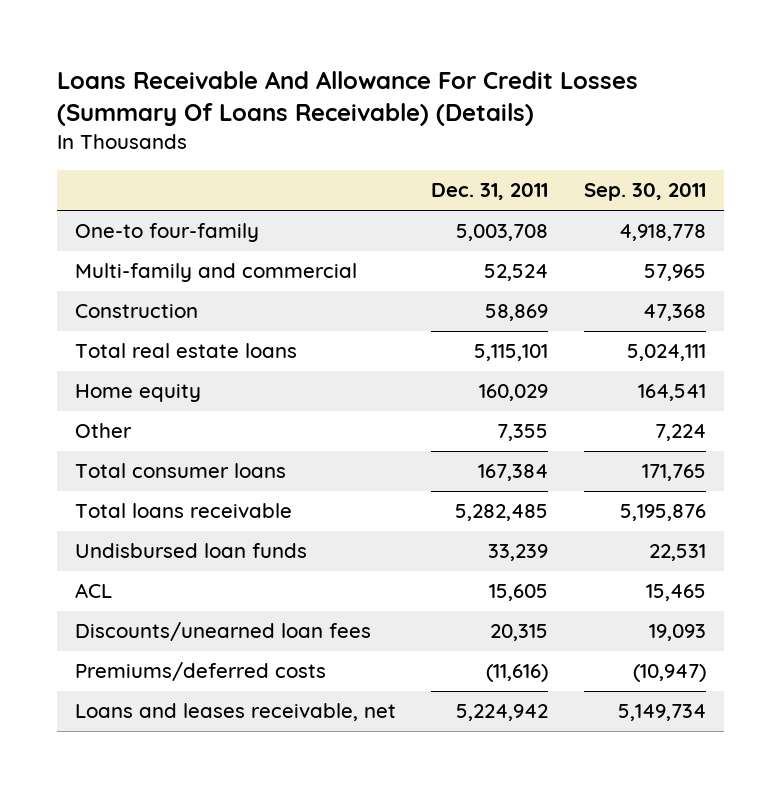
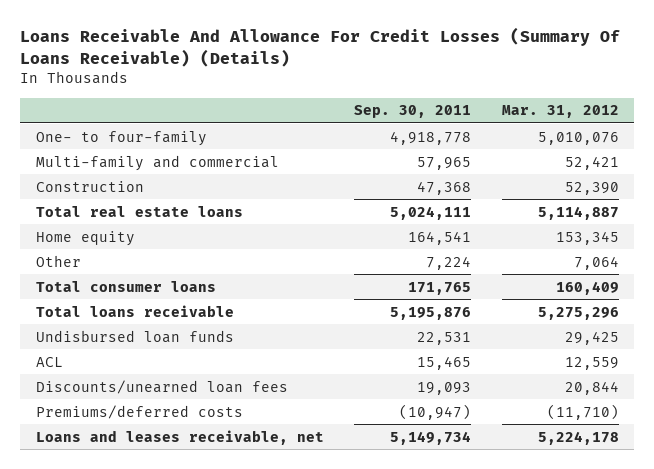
- | Dec. 31, 2011 | Sep. 30, 2011
+ | Sep. 30, 2011 | Mar. 31, 2012
- One-to four-family | 5,003,708 | 4,918,778
+ One- to four-family | 4,918,778 | 5,010,076

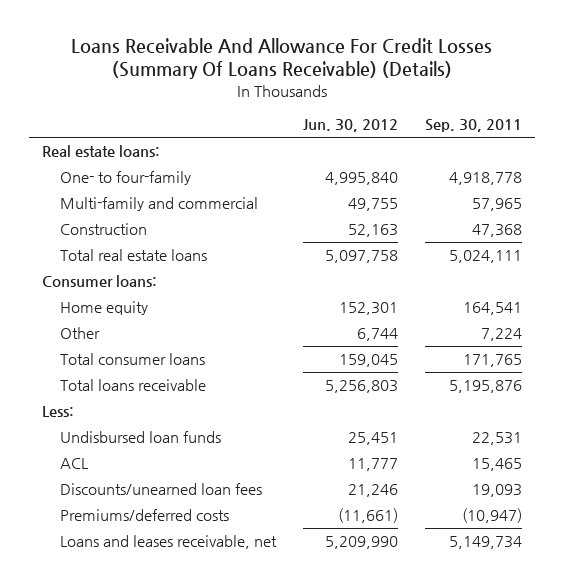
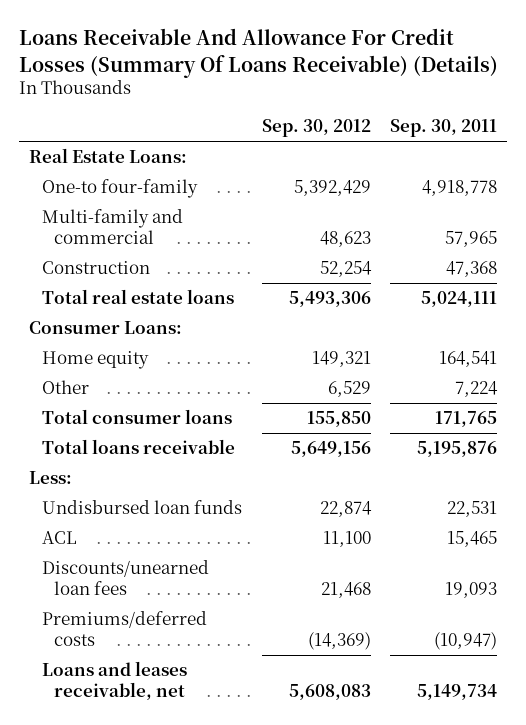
- | Jun. 30, 2012 | Sep. 30, 2011
+ | Sep. 30, 2012 | Sep. 30, 2011
- Real estate loans:
- One- to four-family | 4,995,840 | 4,918,778
+ Real Estate Loans:
+ One-to four-family | 5,392,429 | 4,918,778
- Consumer loans:
+ Consumer Loans:

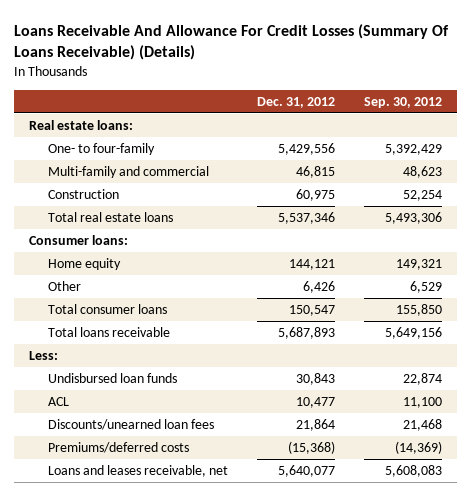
- | Sep. 30, 2012 | Sep. 30, 2011
+ | Dec. 31, 2012 | Sep. 30, 2012
- Real Estate Loans:
- One-to four-family | 5,392,429 | 4,918,778
+ Real estate loans:
+ One- to four-family | 5,429,556 | 5,392,429
- Consumer Loans:
+ Consumer loans:

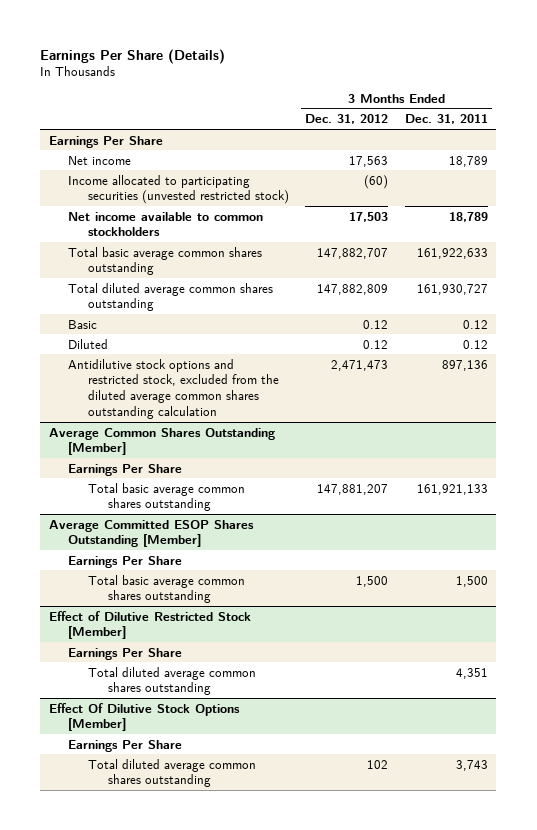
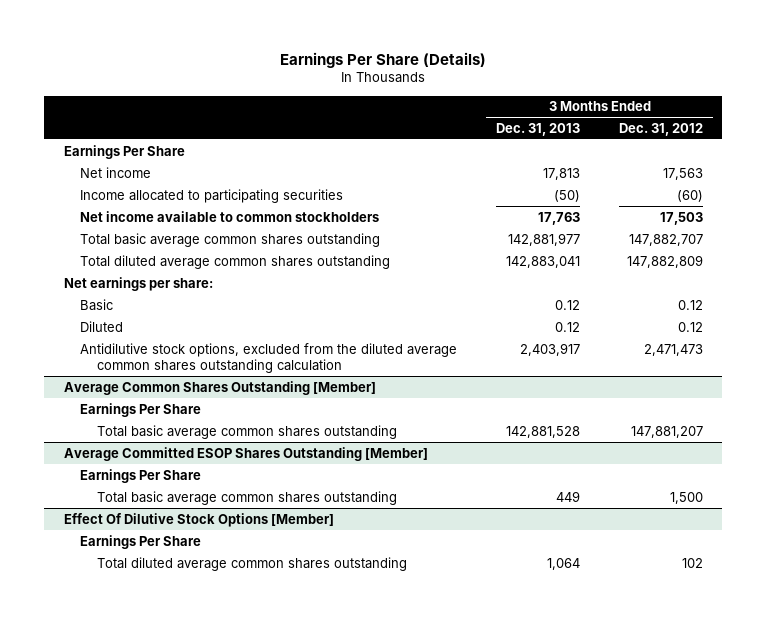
- | 3 Months Ended Dec. 31, 2012 | 3 Months Ended Dec. 31, 2011
+ | 3 Months Ended Dec. 31, 2013 | 3 Months Ended Dec. 31, 2012
- Income allocated to participating securities (unvested restricted stock) | (60) |
+ Income allocated to participating securities | (50) | (60)
+ Net earnings per share:
- Antidilutive stock options and restricted stock, excluded from the diluted average common shares outstanding calculation | 2,471,473 | 897,136
+ Antidilutive stock options, excluded from the diluted average common shares outstanding calculation | 2,403,917 | 2,471,473
- Effect of Dilutive Restricted Stock [Member]
- Earnings Per Share
- Total diluted average common shares outstanding | | 4,351

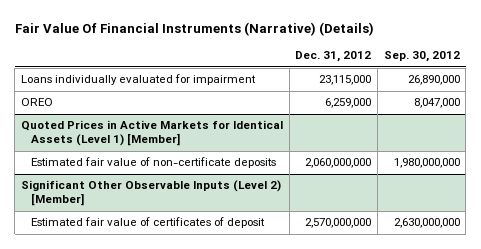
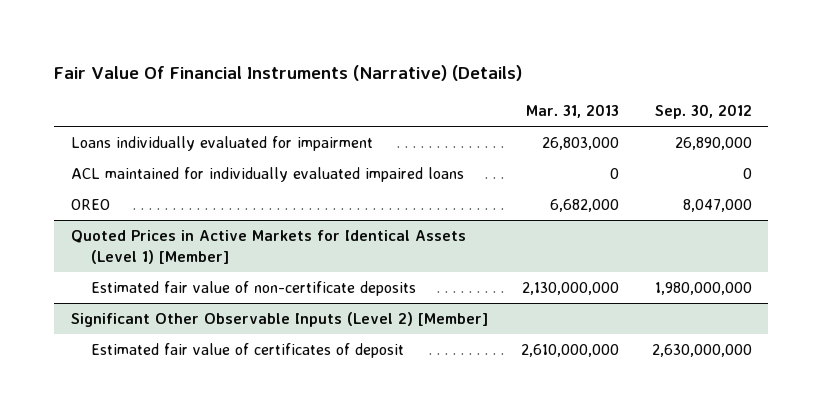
- | Dec. 31, 2012 | Sep. 30, 2012
+ | Mar. 31, 2013 | Sep. 30, 2012
+ ACL maintained for individually evaluated impaired loans | 0 | 0

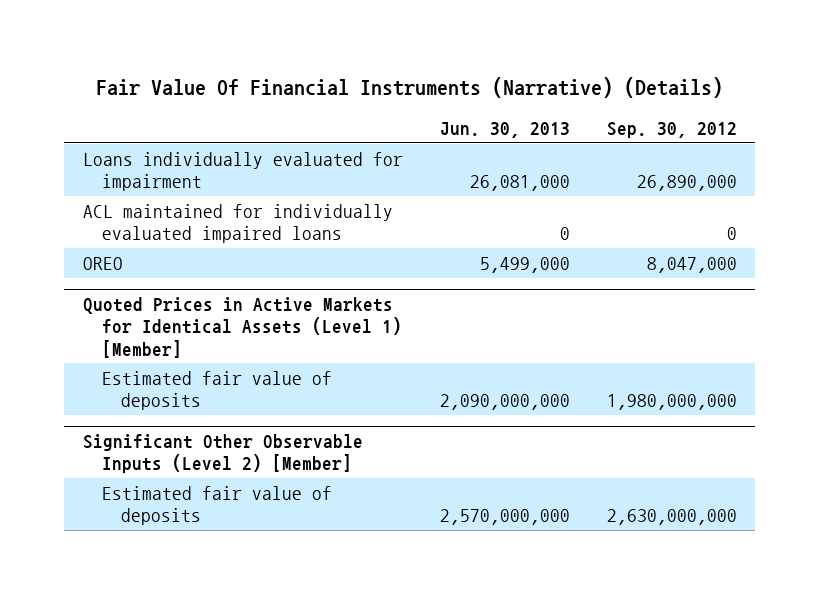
- | Mar. 31, 2013 | Sep. 30, 2012
+ | Jun. 30, 2013 | Sep. 30, 2012
@ Quoted Prices in Active Markets for Identical Assets (Level 1) [Member]
- Estimated fair value of non-certificate deposits | 2,130,000,000 | 1,980,000,000
+ Estimated fair value of deposits | 2,090,000,000 | 1,980,000,000
@ Significant Other Observable Inputs (Level 2) [Member]
- Estimated fair value of certificates of deposit | 2,610,000,000 | 2,630,000,000
+ Estimated fair value of deposits | 2,570,000,000 | 2,630,000,000

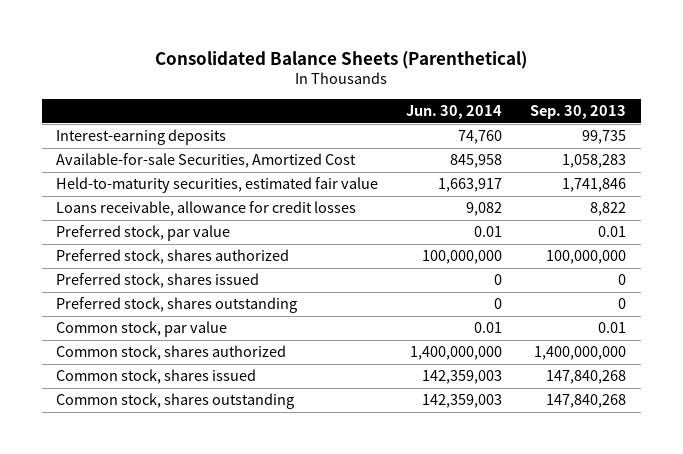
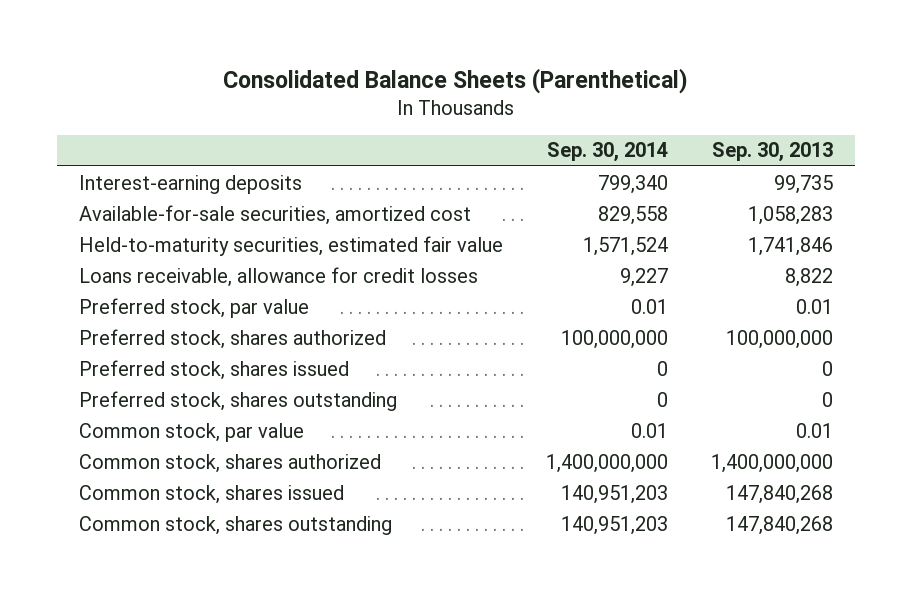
- | Jun. 30, 2014 | Sep. 30, 2013
+ | Sep. 30, 2014 | Sep. 30, 2013
- Available-for-sale Securities, Amortized Cost | 845,958 | 1,058,283
+ Available-for-sale securities, amortized cost | 829,558 | 1,058,283

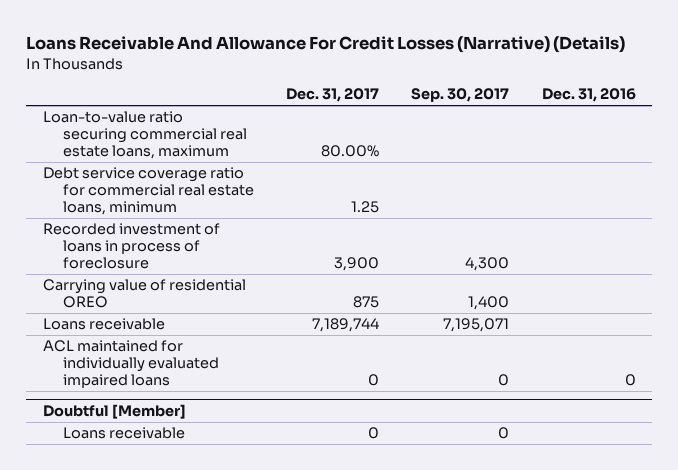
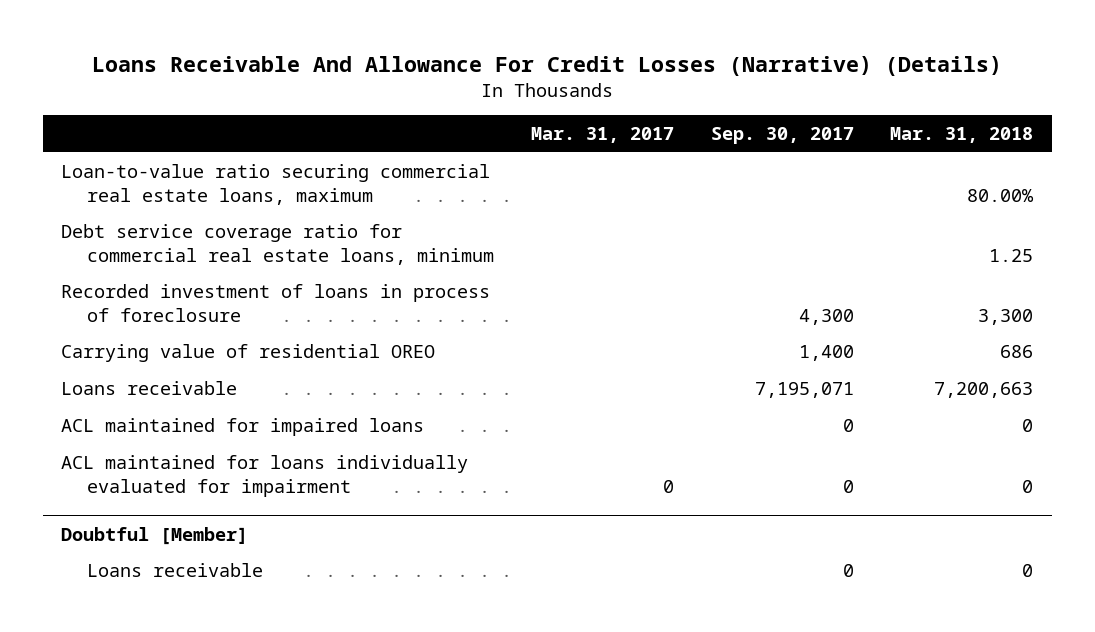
- | Dec. 31, 2017 | Sep. 30, 2017 | Dec. 31, 2016
+ | Mar. 31, 2017 | Sep. 30, 2017 | Mar. 31, 2018
- ACL maintained for individually evaluated impaired loans | 0 | 0 | 0
+ ACL maintained for impaired loans | | 0 | 0
+ ACL maintained for loans individually evaluated for impairment | 0 | 0 | 0

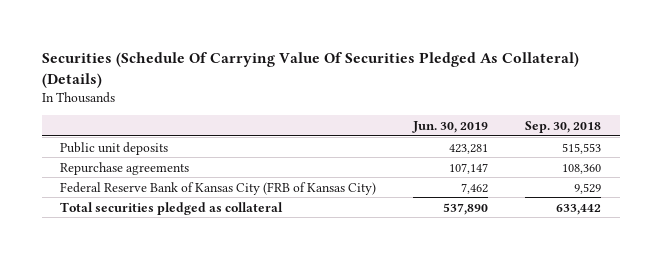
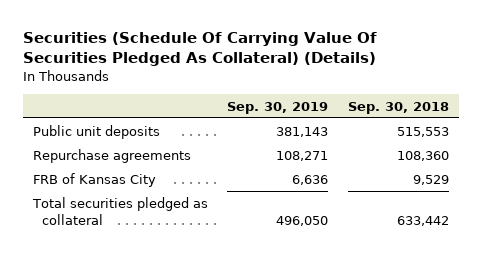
- | Jun. 30, 2019 | Sep. 30, 2018
+ | Sep. 30, 2019 | Sep. 30, 2018
- Federal Reserve Bank of Kansas City (FRB of Kansas City) | 7,462 | 9,529
+ FRB of Kansas City | 6,636 | 9,529

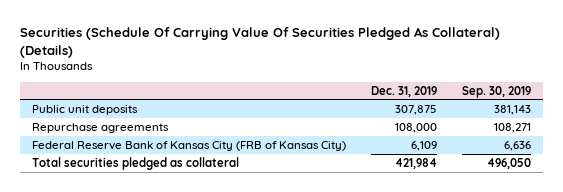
- | Sep. 30, 2019 | Sep. 30, 2018
+ | Dec. 31, 2019 | Sep. 30, 2019
- FRB of Kansas City | 6,636 | 9,529
+ Federal Reserve Bank of Kansas City (FRB of Kansas City) | 6,109 | 6,636

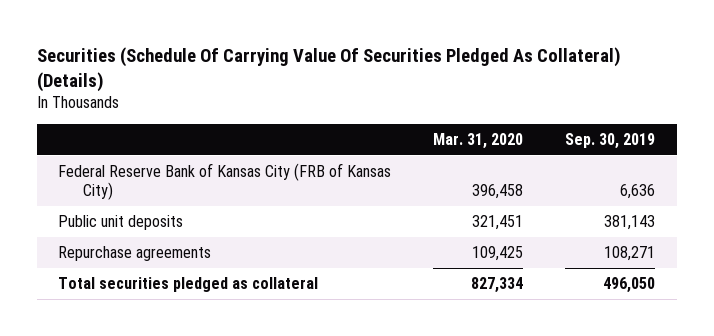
- | Dec. 31, 2019 | Sep. 30, 2019
+ | Mar. 31, 2020 | Sep. 30, 2019
moved up: Federal Reserve Bank of Kansas City (FRB of Kansas City) | 396,458 | 6,636

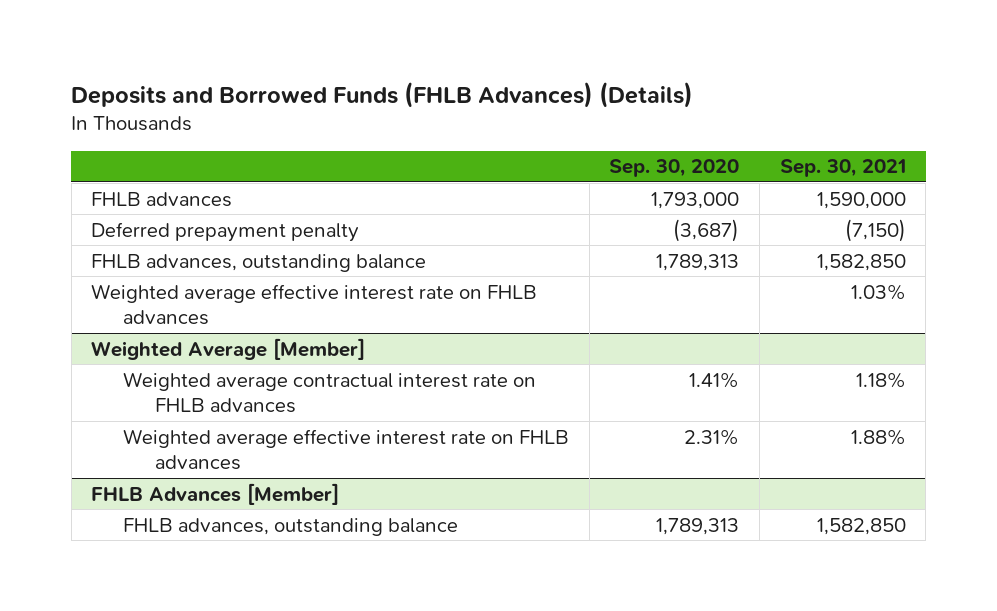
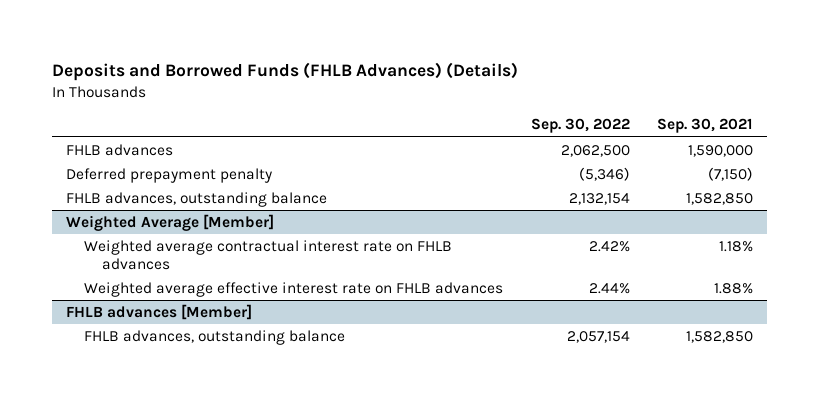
- | Sep. 30, 2020 | Sep. 30, 2021
+ | Sep. 30, 2022 | Sep. 30, 2021
- Weighted average effective interest rate on FHLB advances | | 1.03%
- FHLB Advances [Member]
+ FHLB advances [Member]

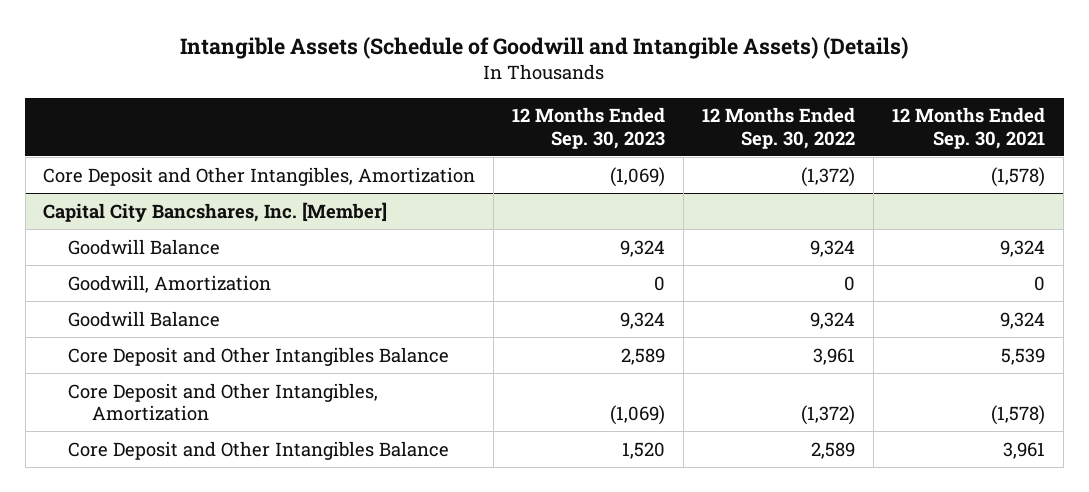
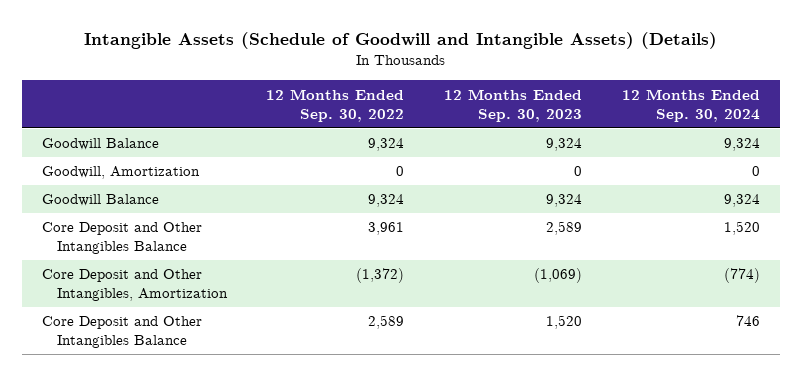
- | 12 Months Ended Sep. 30, 2023 | 12 Months Ended Sep. 30, 2022 | 12 Months Ended Sep. 30, 2021
+ | 12 Months Ended Sep. 30, 2022 | 12 Months Ended Sep. 30, 2023 | 12 Months Ended Sep. 30, 2024
- Core Deposit and Other Intangibles, Amortization | (1,069) | (1,372) | (1,578)
- Capital City Bancshares, Inc. [Member]

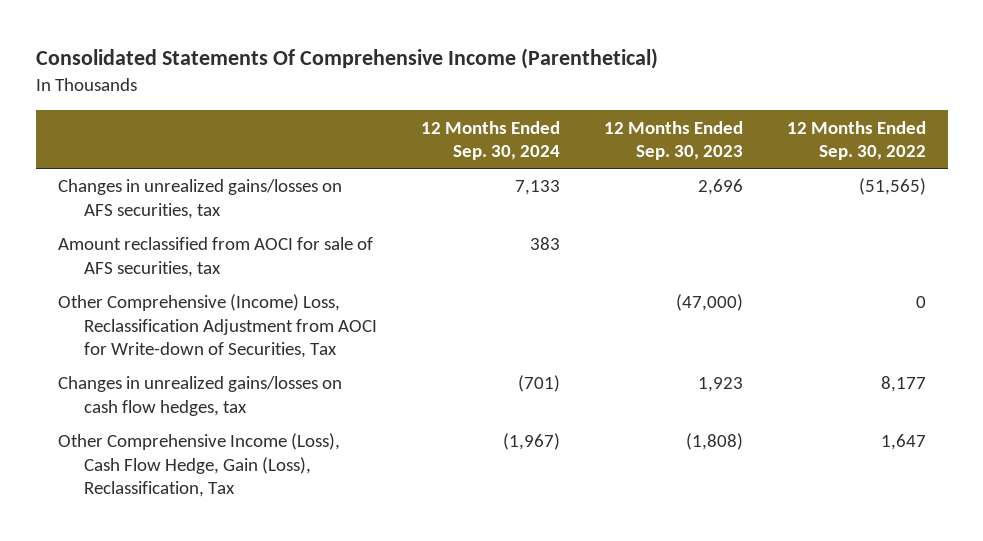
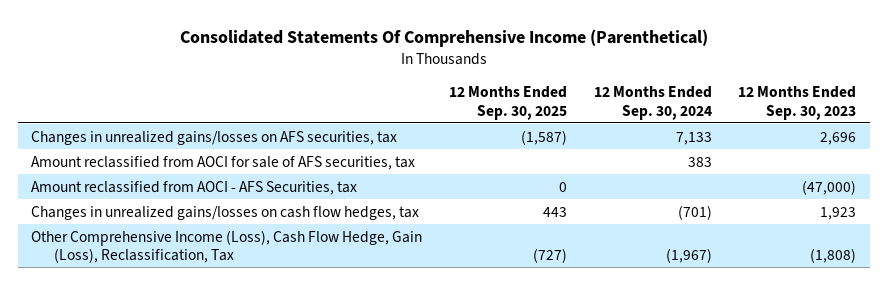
- | 12 Months Ended Sep. 30, 2024 | 12 Months Ended Sep. 30, 2023 | 12 Months Ended Sep. 30, 2022
+ | 12 Months Ended Sep. 30, 2025 | 12 Months Ended Sep. 30, 2024 | 12 Months Ended Sep. 30, 2023
- Other Comprehensive (Income) Loss, Reclassification Adjustment from AOCI for Write-down of Securities, Tax | | (47,000) | 0
+ Amount reclassified from AOCI - AFS Securities, tax | 0 | | (47,000)

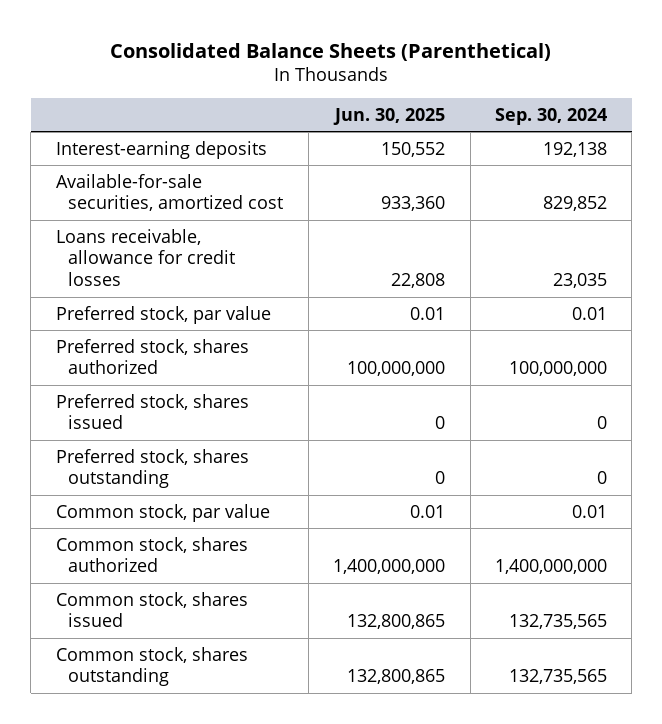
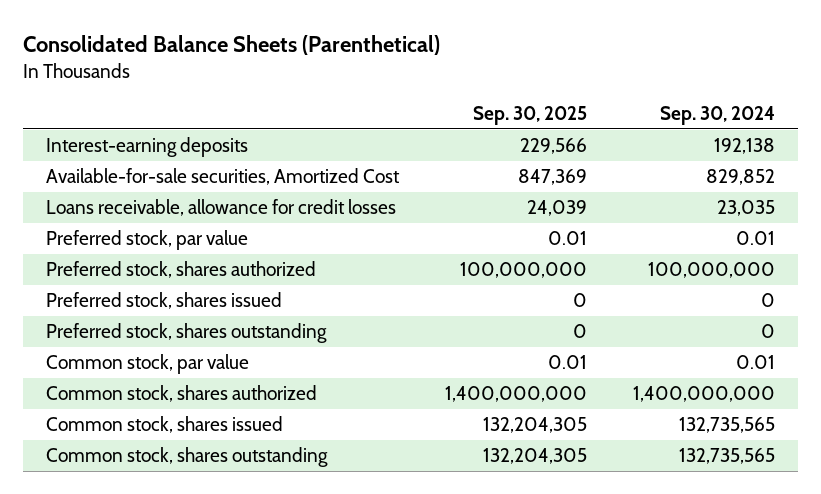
- | Jun. 30, 2025 | Sep. 30, 2024
+ | Sep. 30, 2025 | Sep. 30, 2024
- Available-for-sale securities, amortized cost | 933,360 | 829,852
+ Available-for-sale securities, Amortized Cost | 847,369 | 829,852

